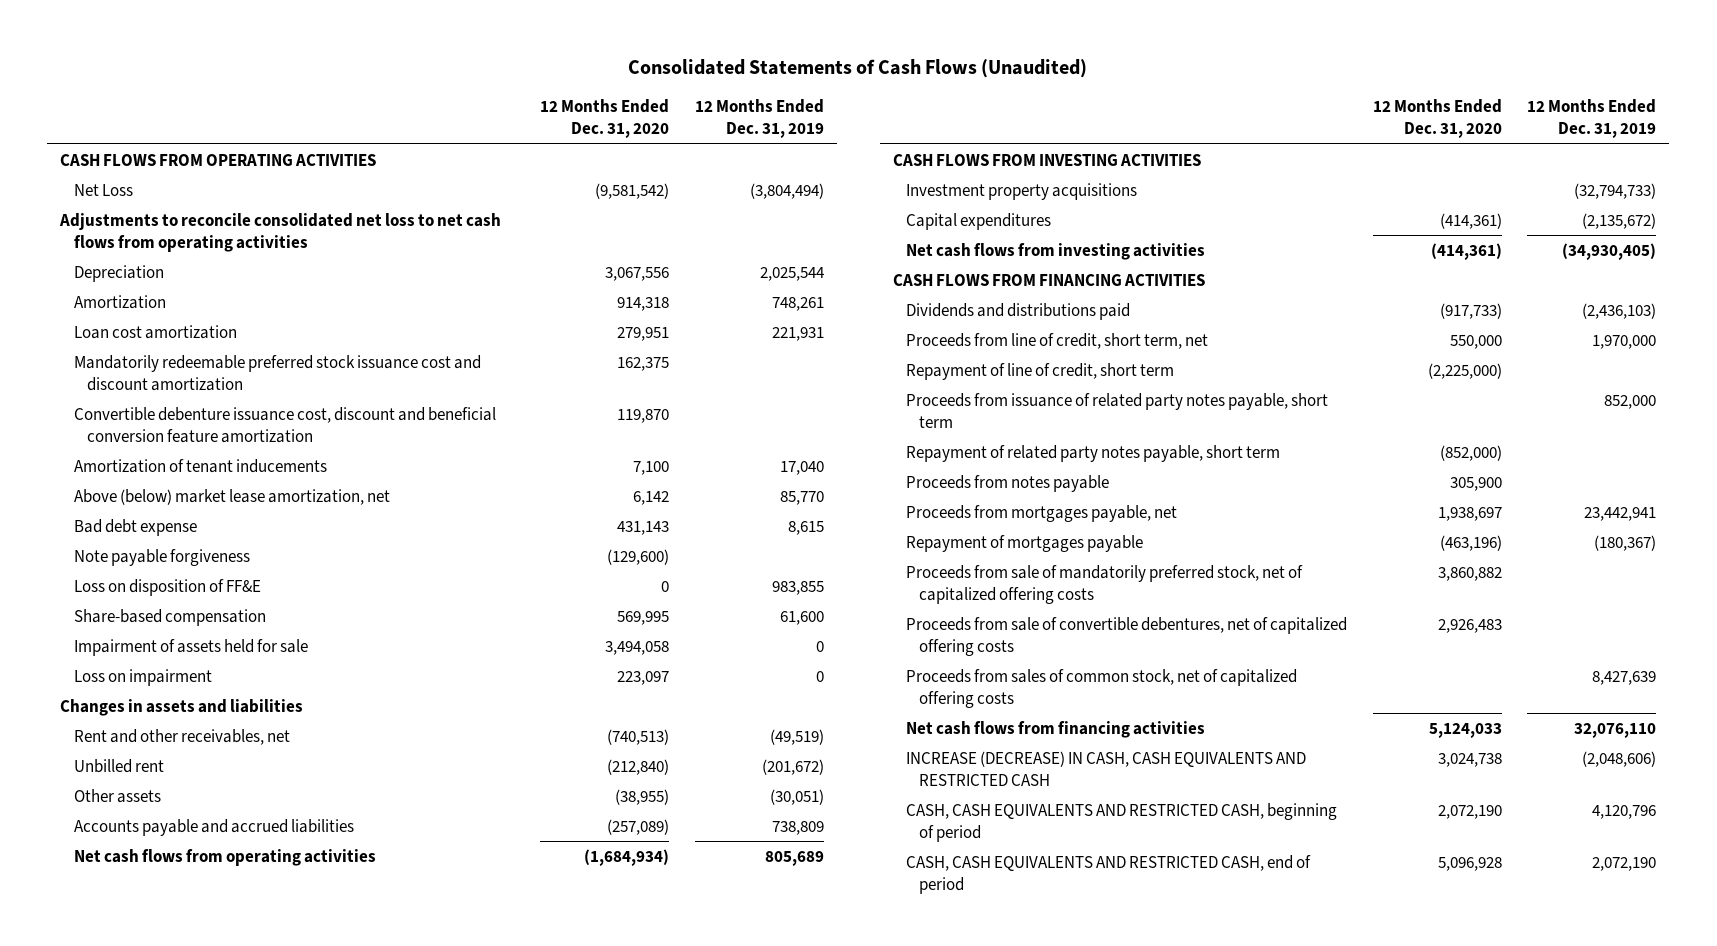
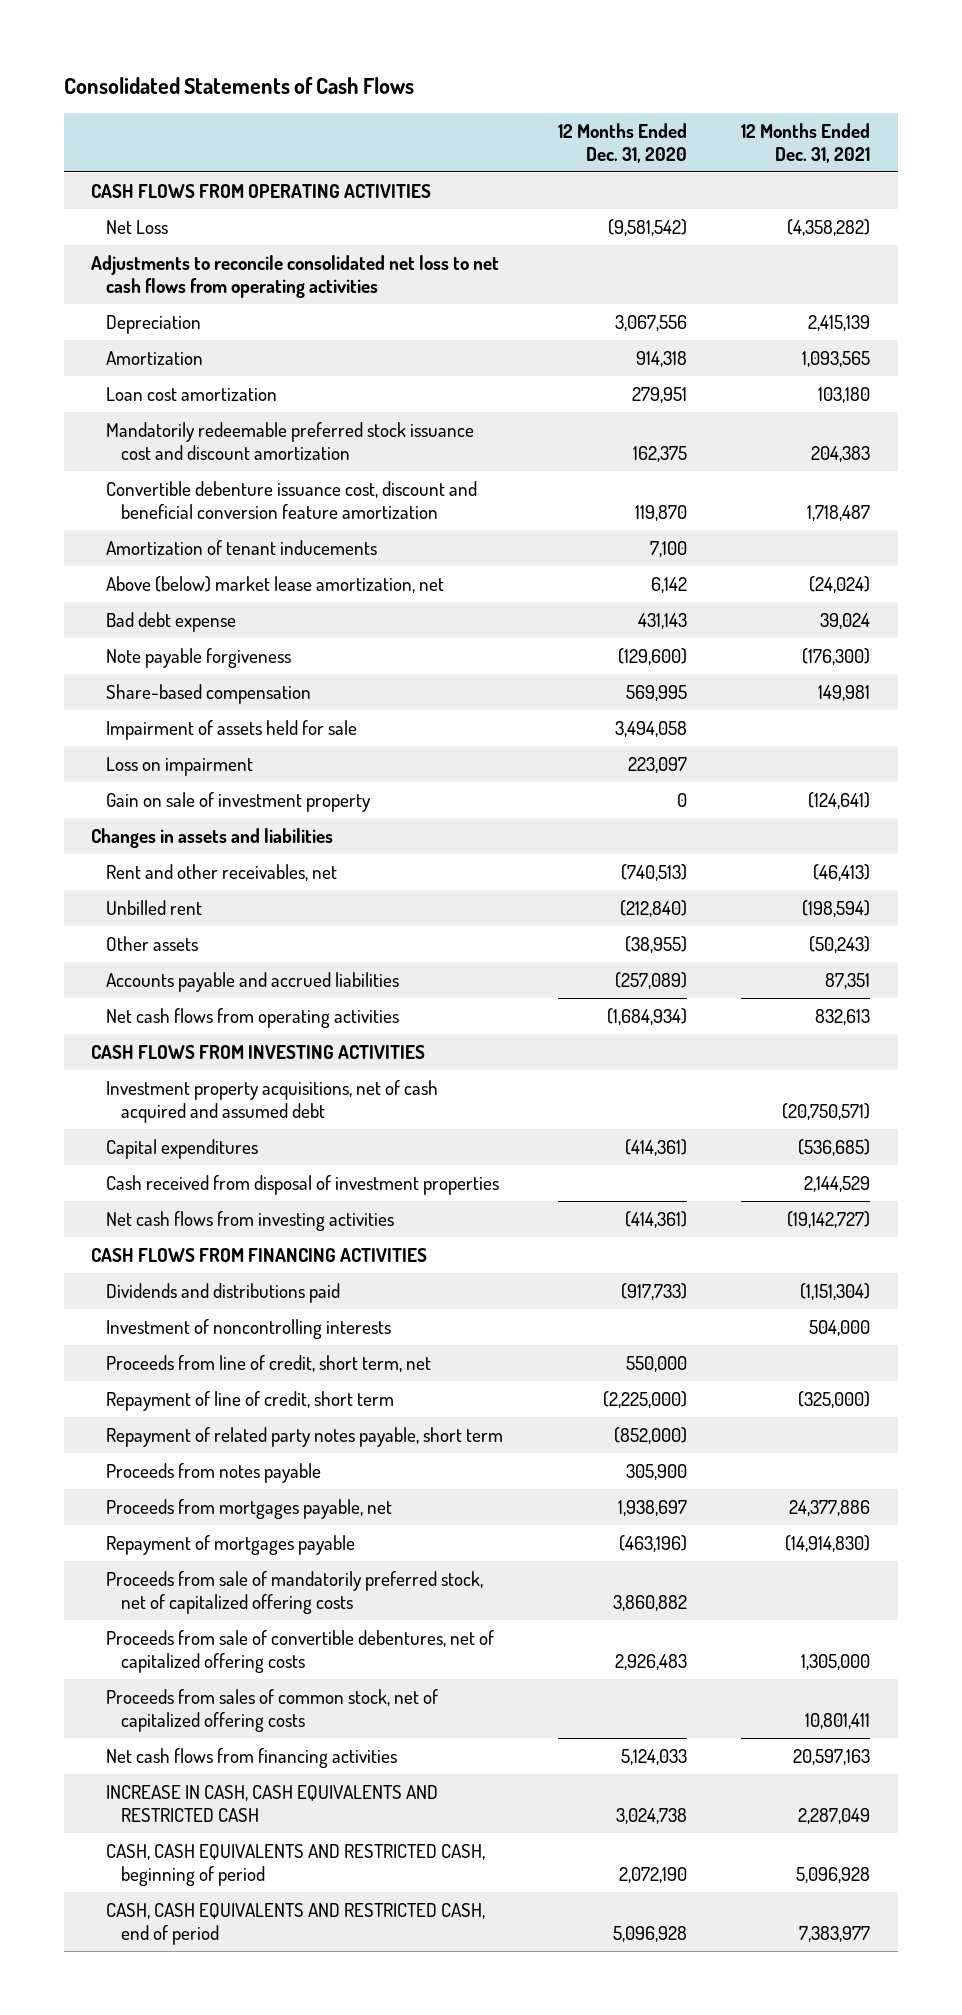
- Consolidated Statements of Cash Flows (Unaudited)
+ Consolidated Statements of Cash Flows
- | 12 Months Ended Dec. 31, 2020 | 12 Months Ended Dec. 31, 2019
+ | 12 Months Ended Dec. 31, 2020 | 12 Months Ended Dec. 31, 2021
- Loss on disposition of FF&E | 0 | 983,855
+ Gain on sale of investment property | 0 | (124,641)
- Investment property acquisitions | | (32,794,733)
+ Investment property acquisitions, net of cash acquired and assumed debt | | (20,750,571)
+ Cash received from disposal of investment properties | | 2,144,529
+ Investment of noncontrolling interests | | 504,000
- Proceeds from issuance of related party notes payable, short term | | 852,000
- INCREASE (DECREASE) IN CASH, CASH EQUIVALENTS AND RESTRICTED CASH | 3,024,738 | (2,048,606)
+ INCREASE IN CASH, CASH EQUIVALENTS AND RESTRICTED CASH | 3,024,738 | 2,287,049

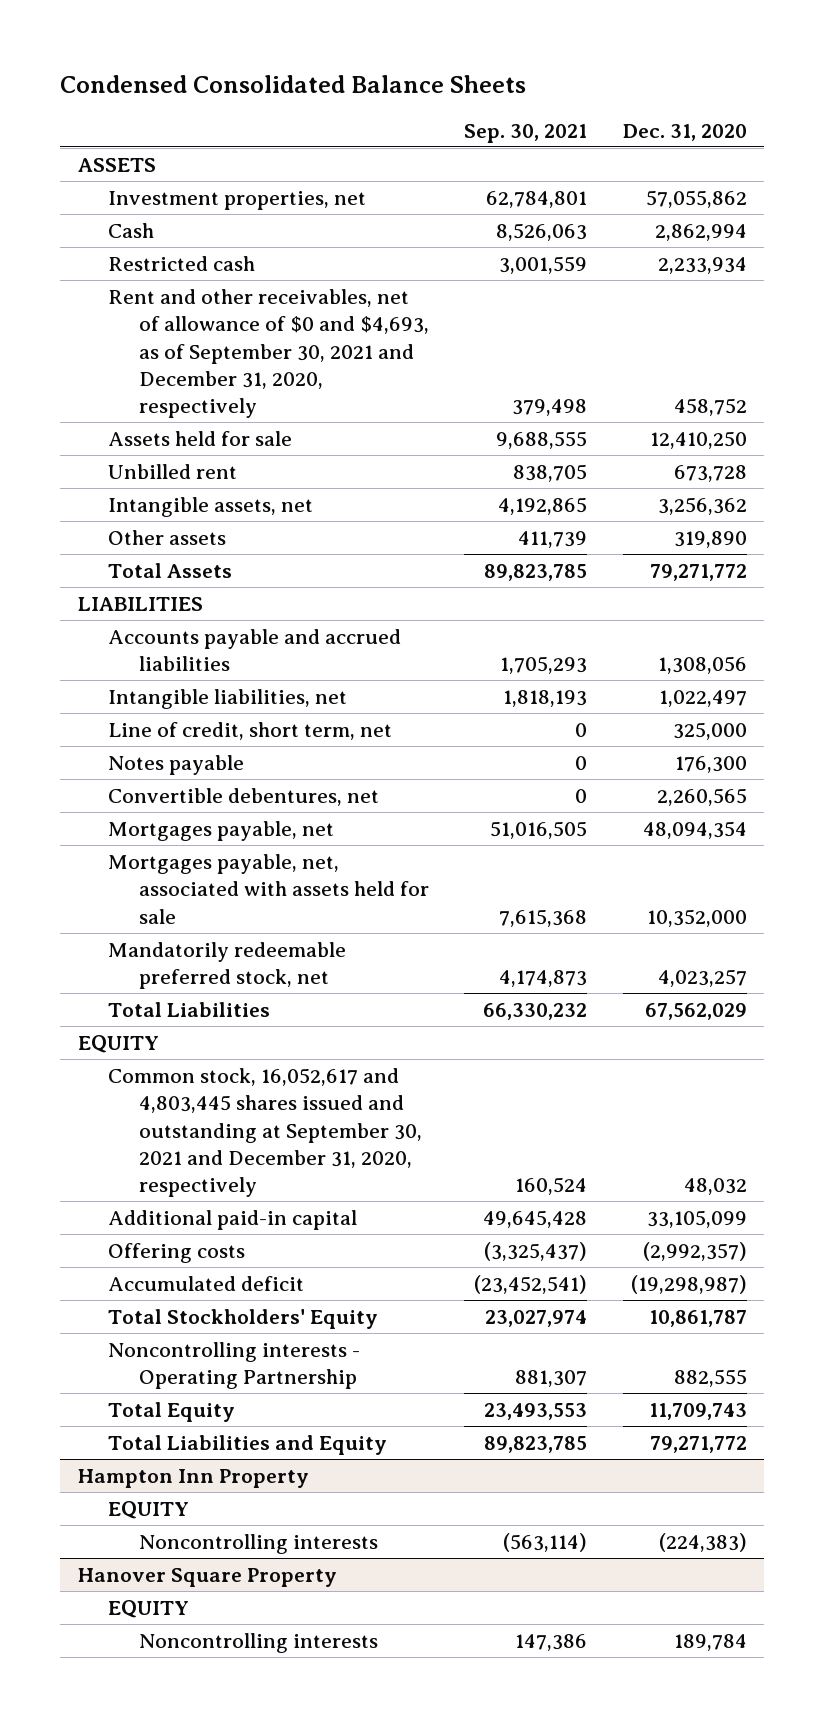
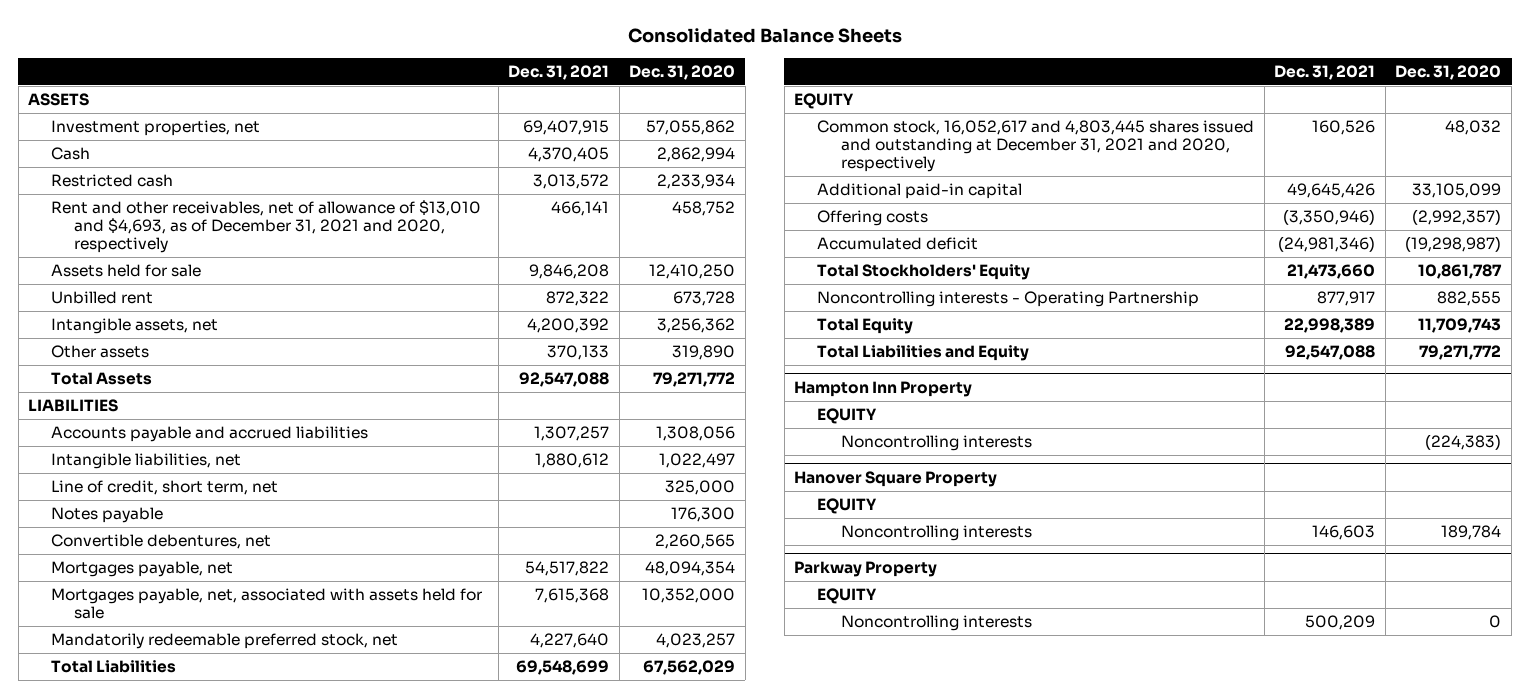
- Condensed Consolidated Balance Sheets
+ Consolidated Balance Sheets
- | Sep. 30, 2021 | Dec. 31, 2020
+ | Dec. 31, 2021 | Dec. 31, 2020
- Rent and other receivables, net of allowance of $0 and $4,693, as of September 30, 2021 and December 31, 2020, respectively | 379,498 | 458,752
+ Rent and other receivables, net of allowance of $13,010 and $4,693, as of December 31, 2021 and 2020, respectively | 466,141 | 458,752
- Common stock, 16,052,617 and 4,803,445 shares issued and outstanding at September 30, 2021 and December 31, 2020, respectively | 160,524 | 48,032
+ Common stock, 16,052,617 and 4,803,445 shares issued and outstanding at December 31, 2021 and 2020, respectively | 160,526 | 48,032
+ Parkway Property
+ EQUITY
+ Noncontrolling interests | 500,209 | 0

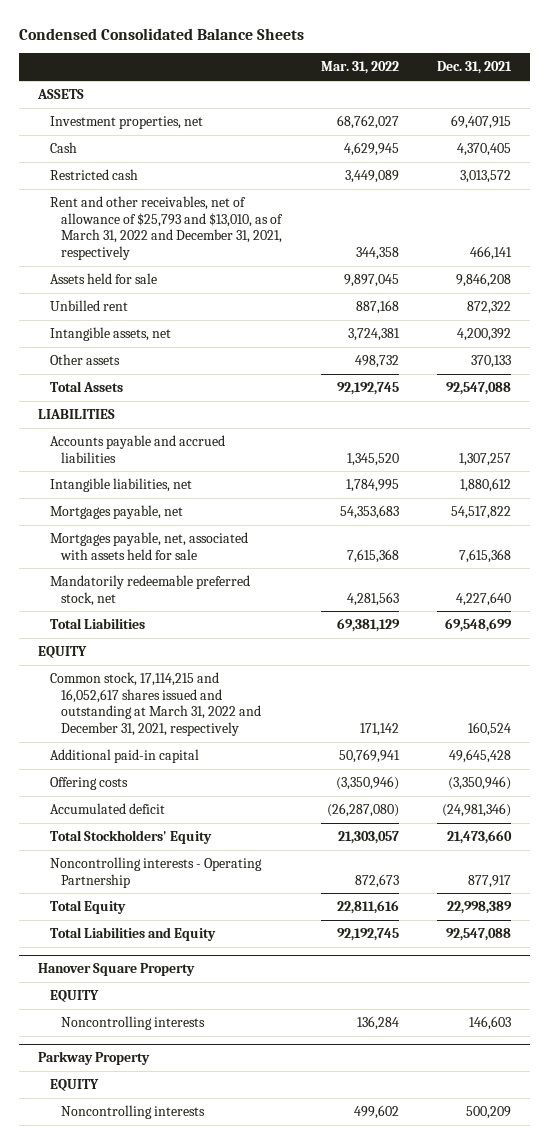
- Consolidated Balance Sheets
+ Condensed Consolidated Balance Sheets
- | Dec. 31, 2021 | Dec. 31, 2020
+ | Mar. 31, 2022 | Dec. 31, 2021
- Rent and other receivables, net of allowance of $13,010 and $4,693, as of December 31, 2021 and 2020, respectively | 466,141 | 458,752
+ Rent and other receivables, net of allowance of $25,793 and $13,010, as of March 31, 2022 and December 31, 2021, respectively | 344,358 | 466,141
- Line of credit, short term, net | | 325,000
- Notes payable | | 176,300
- Convertible debentures, net | | 2,260,565
- Common stock, 16,052,617 and 4,803,445 shares issued and outstanding at December 31, 2021 and 2020, respectively | 160,526 | 48,032
- Additional paid-in capital | 49,645,426 | 33,105,099
+ Common stock, 17,114,215 and 16,052,617 shares issued and outstanding at March 31, 2022 and December 31, 2021, respectively | 171,142 | 160,524
+ Additional paid-in capital | 50,769,941 | 49,645,428
- Hampton Inn Property
- EQUITY
- Noncontrolling interests | | (224,383)

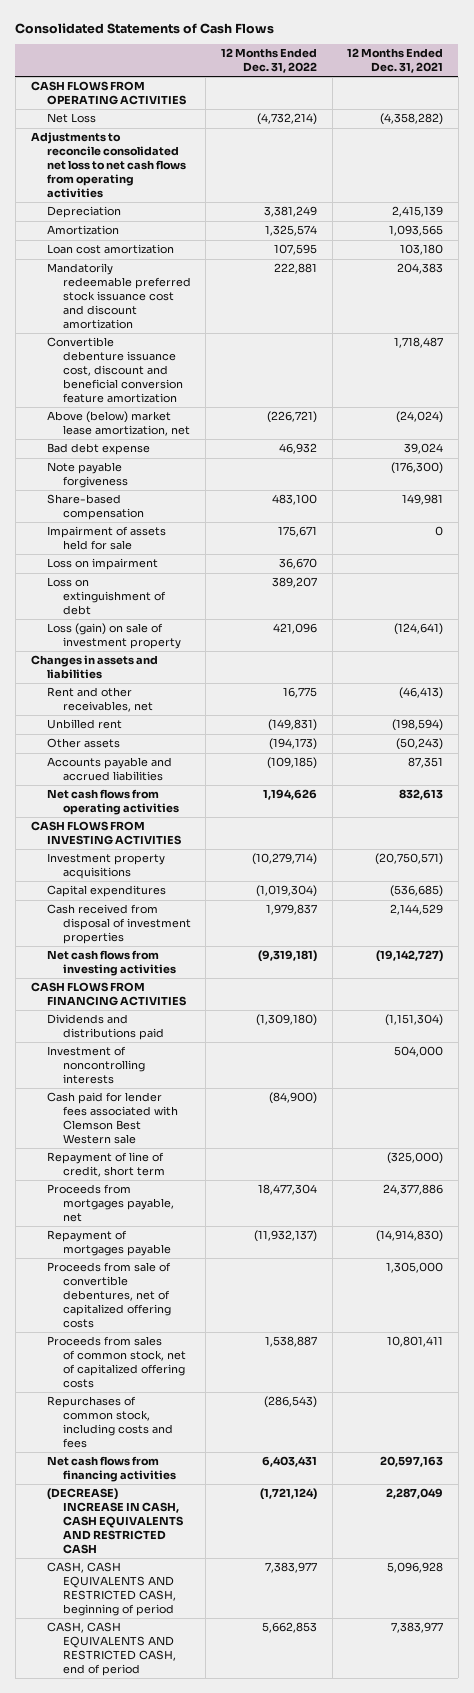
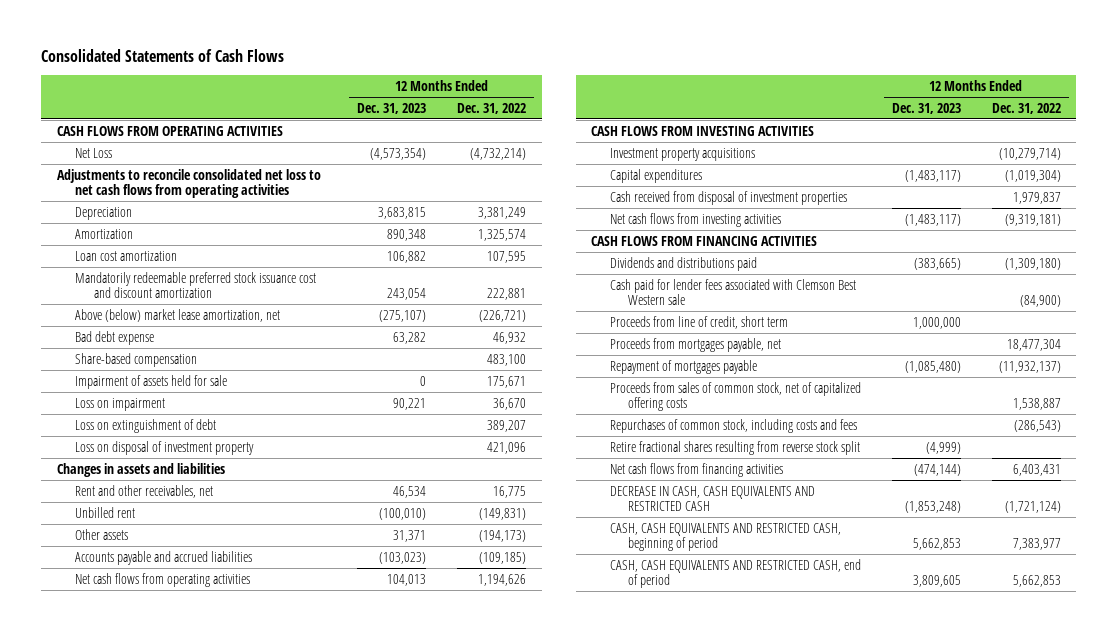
- | 12 Months Ended Dec. 31, 2022 | 12 Months Ended Dec. 31, 2021
+ | 12 Months Ended Dec. 31, 2023 | 12 Months Ended Dec. 31, 2022
- Convertible debenture issuance cost, discount and beneficial conversion feature amortization | | 1,718,487
- Note payable forgiveness | | (176,300)
- Loss (gain) on sale of investment property | 421,096 | (124,641)
+ Loss on disposal of investment property | | 421,096
- Investment of noncontrolling interests | | 504,000
- Repayment of line of credit, short term | | (325,000)
+ Proceeds from line of credit, short term | 1,000,000 |
- Proceeds from sale of convertible debentures, net of capitalized offering costs | | 1,305,000
+ Retire fractional shares resulting from reverse stock split | (4,999) |
- (DECREASE) INCREASE IN CASH, CASH EQUIVALENTS AND RESTRICTED CASH | (1,721,124) | 2,287,049
+ DECREASE IN CASH, CASH EQUIVALENTS AND RESTRICTED CASH | (1,853,248) | (1,721,124)

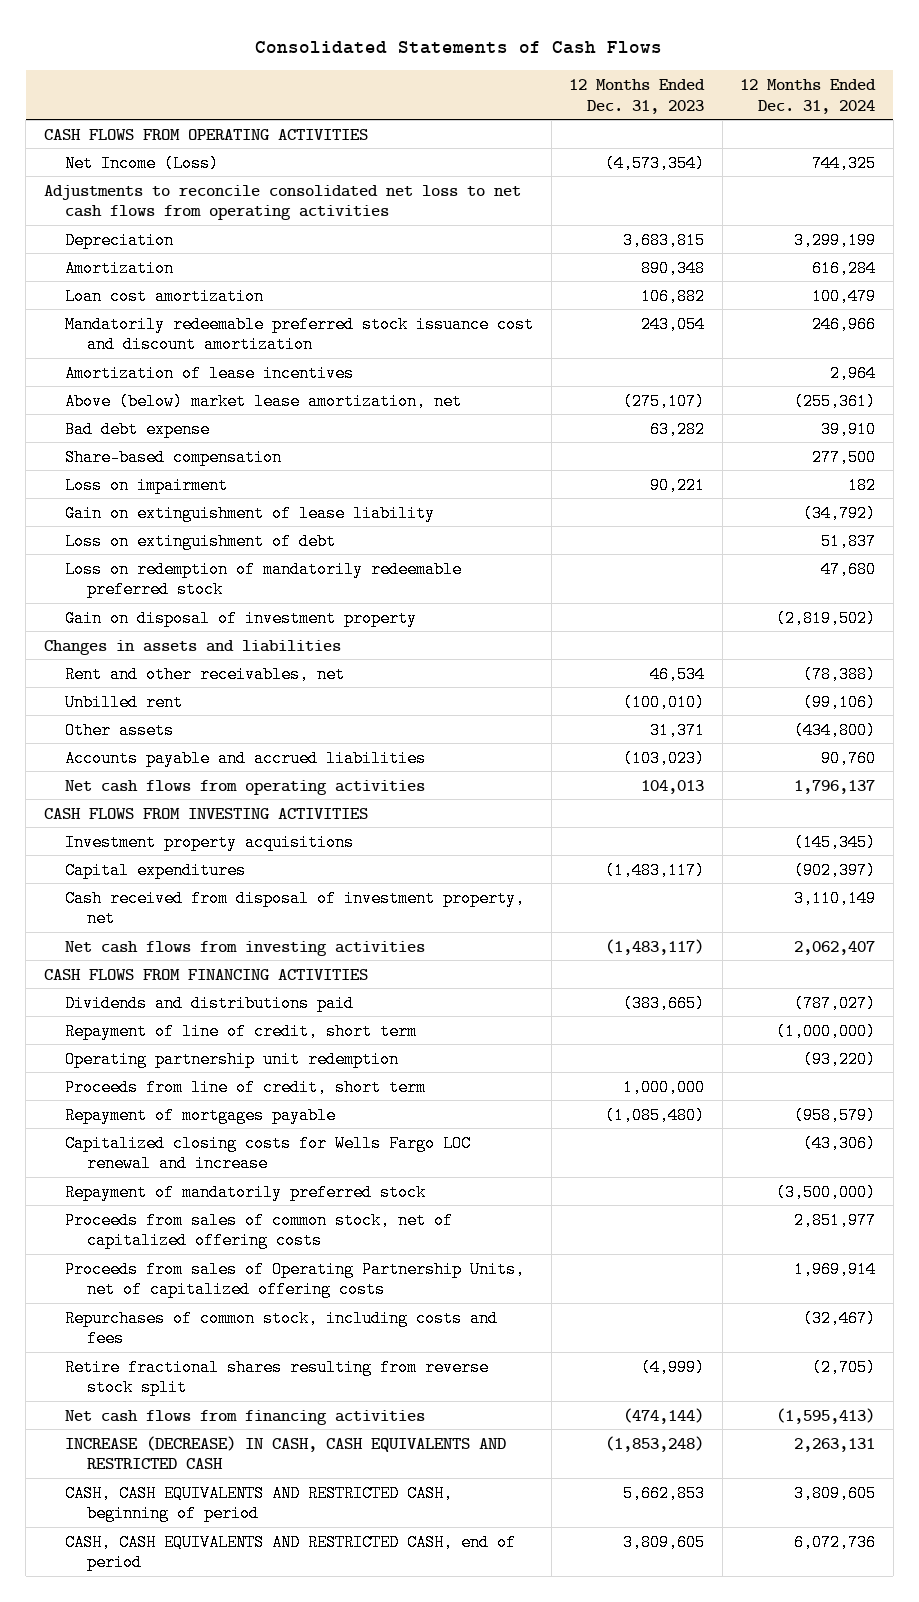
- | 12 Months Ended Dec. 31, 2023 | 12 Months Ended Dec. 31, 2022
+ | 12 Months Ended Dec. 31, 2023 | 12 Months Ended Dec. 31, 2024
- Net Loss | (4,573,354) | (4,732,214)
+ Net Income (Loss) | (4,573,354) | 744,325
+ Amortization of lease incentives | | 2,964
- Impairment of assets held for sale | 0 | 175,671
+ Gain on extinguishment of lease liability | | (34,792)
- Loss on disposal of investment property | | 421,096
+ Loss on redemption of mandatorily redeemable preferred stock | | 47,680
+ Gain on disposal of investment property | | (2,819,502)
- Cash received from disposal of investment properties | | 1,979,837
+ Cash received from disposal of investment property, net | | 3,110,149
- Cash paid for lender fees associated with Clemson Best Western sale | | (84,900)
+ Repayment of line of credit, short term | | (1,000,000)
+ Operating partnership unit redemption | | (93,220)
- Proceeds from mortgages payable, net | | 18,477,304
+ Capitalized closing costs for Wells Fargo LOC renewal and increase | | (43,306)
+ Repayment of mandatorily preferred stock | | (3,500,000)
+ Proceeds from sales of Operating Partnership Units, net of capitalized offering costs | | 1,969,914
- DECREASE IN CASH, CASH EQUIVALENTS AND RESTRICTED CASH | (1,853,248) | (1,721,124)
+ INCREASE (DECREASE) IN CASH, CASH EQUIVALENTS AND RESTRICTED CASH | (1,853,248) | 2,263,131

